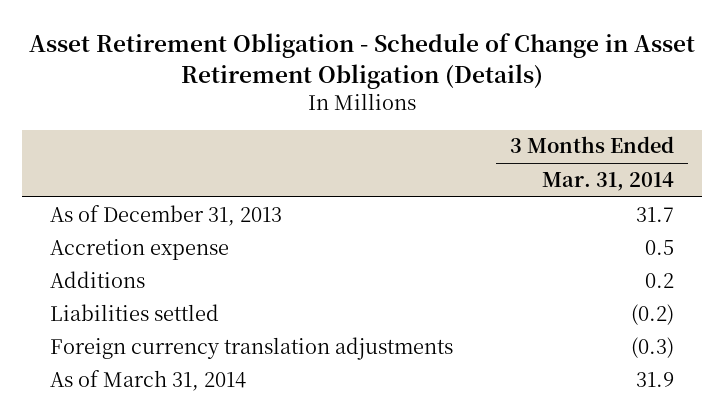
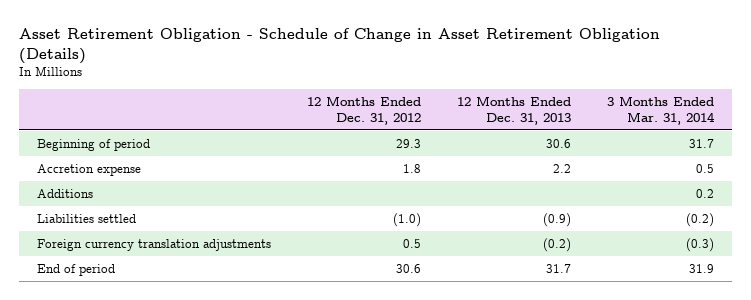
- | 3 Months Ended Mar. 31, 2014
+ | 12 Months Ended Dec. 31, 2012 | 12 Months Ended Dec. 31, 2013 | 3 Months Ended Mar. 31, 2014
- As of December 31, 2013 | 31.7
+ Beginning of period | 29.3 | 30.6 | 31.7
- As of March 31, 2014 | 31.9
+ End of period | 30.6 | 31.7 | 31.9

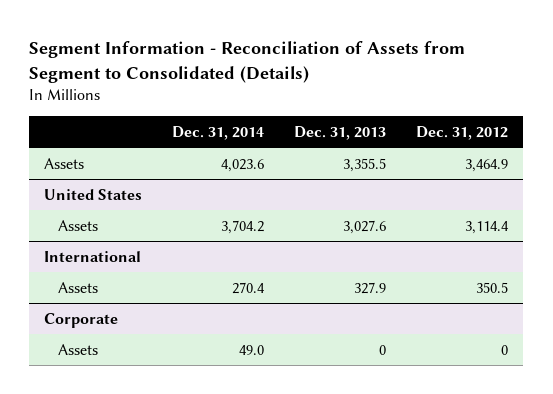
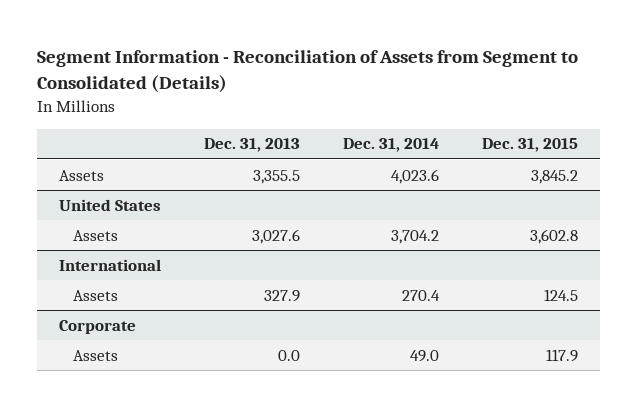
- | Dec. 31, 2014 | Dec. 31, 2013 | Dec. 31, 2012
+ | Dec. 31, 2013 | Dec. 31, 2014 | Dec. 31, 2015
@ Corporate
- Assets | 49.0 | 0 | 0
+ Assets | 0.0 | 49.0 | 117.9

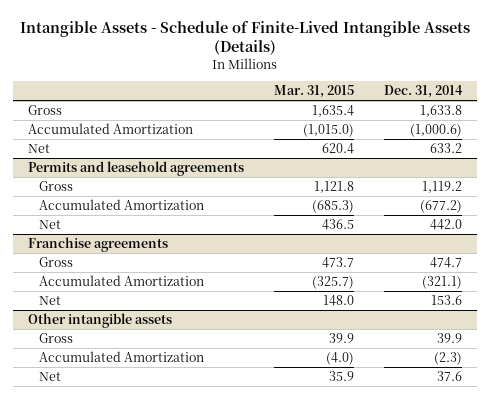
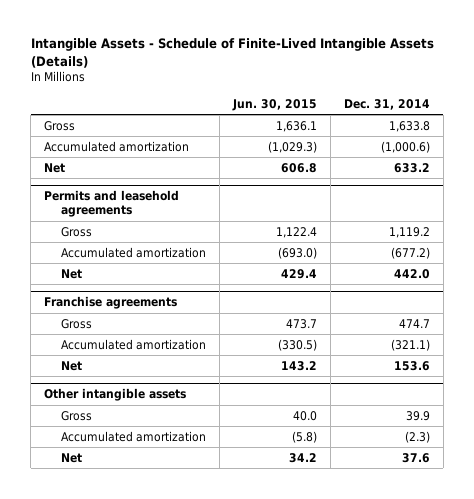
- | Mar. 31, 2015 | Dec. 31, 2014
+ | Jun. 30, 2015 | Dec. 31, 2014
- Accumulated Amortization | (1,015.0) | (1,000.6)
+ Accumulated amortization | (1,029.3) | (1,000.6)
@ Permits and leasehold agreements
- Accumulated Amortization | (685.3) | (677.2)
+ Accumulated amortization | (693.0) | (677.2)
@ Franchise agreements
- Accumulated Amortization | (325.7) | (321.1)
+ Accumulated amortization | (330.5) | (321.1)
@ Other intangible assets
- Accumulated Amortization | (4.0) | (2.3)
+ Accumulated amortization | (5.8) | (2.3)

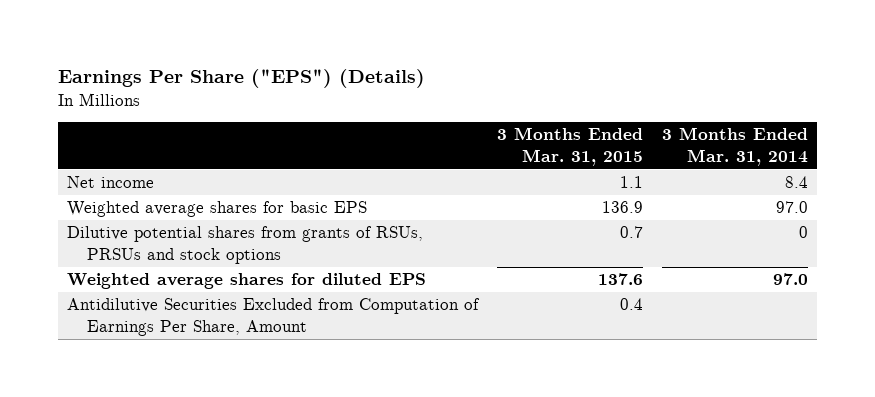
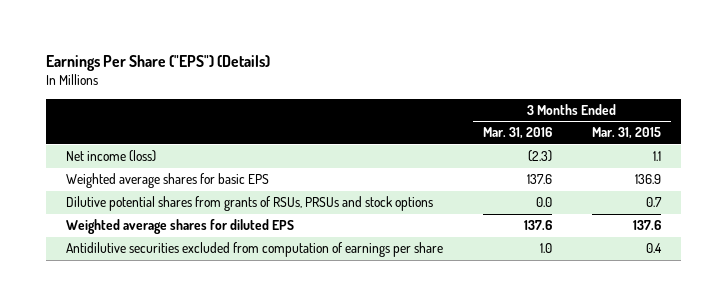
- | 3 Months Ended Mar. 31, 2015 | 3 Months Ended Mar. 31, 2014
+ | 3 Months Ended Mar. 31, 2016 | 3 Months Ended Mar. 31, 2015
- Net income | 1.1 | 8.4
+ Net income (loss) | (2.3) | 1.1
- Antidilutive Securities Excluded from Computation of Earnings Per Share, Amount | 0.4 |
+ Antidilutive securities excluded from computation of earnings per share | 1.0 | 0.4

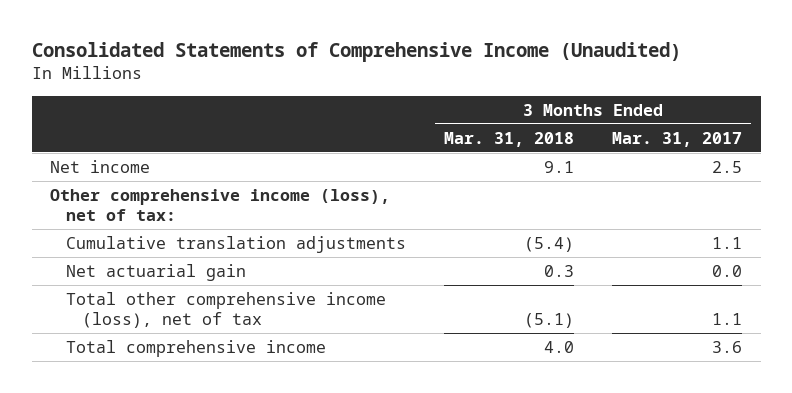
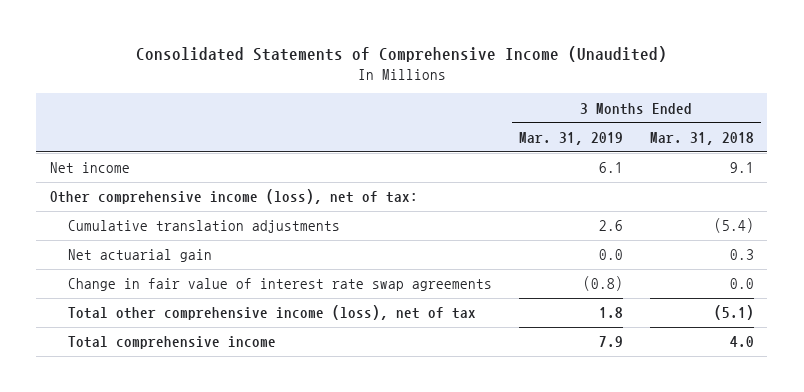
- | 3 Months Ended Mar. 31, 2018 | 3 Months Ended Mar. 31, 2017
+ | 3 Months Ended Mar. 31, 2019 | 3 Months Ended Mar. 31, 2018
+ Change in fair value of interest rate swap agreements | (0.8) | 0.0

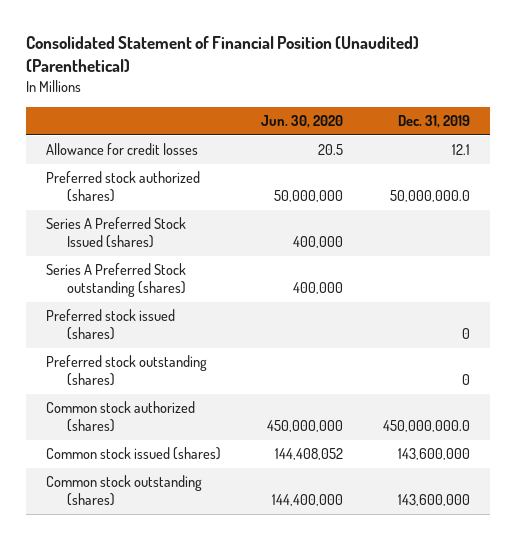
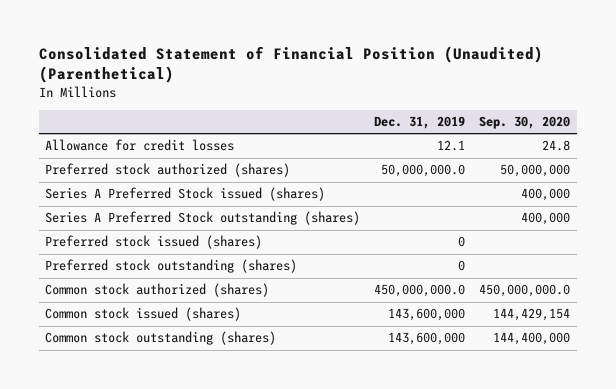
- | Jun. 30, 2020 | Dec. 31, 2019
+ | Dec. 31, 2019 | Sep. 30, 2020
- Series A Preferred Stock Issued (shares) | 400,000 |
+ Series A Preferred Stock issued (shares) | | 400,000

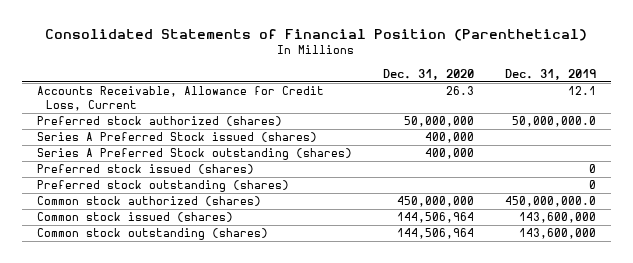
- Consolidated Statement of Financial Position (Unaudited) (Parenthetical)
+ Consolidated Statements of Financial Position (Parenthetical)
- | Dec. 31, 2019 | Sep. 30, 2020
+ | Dec. 31, 2020 | Dec. 31, 2019
- Allowance for credit losses | 12.1 | 24.8
+ Accounts Receivable, Allowance for Credit Loss, Current | 26.3 | 12.1

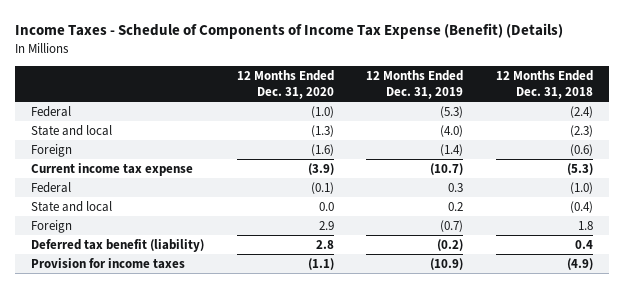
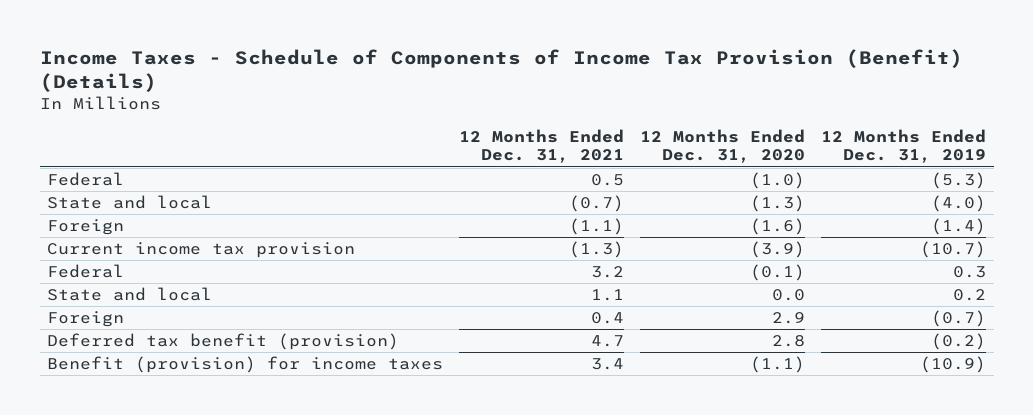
- Income Taxes - Schedule of Components of Income Tax Expense (Benefit) (Details)
+ Income Taxes - Schedule of Components of Income Tax Provision (Benefit) (Details)
- | 12 Months Ended Dec. 31, 2020 | 12 Months Ended Dec. 31, 2019 | 12 Months Ended Dec. 31, 2018
+ | 12 Months Ended Dec. 31, 2021 | 12 Months Ended Dec. 31, 2020 | 12 Months Ended Dec. 31, 2019
- Current income tax expense | (3.9) | (10.7) | (5.3)
+ Current income tax provision | (1.3) | (3.9) | (10.7)
- Deferred tax benefit (liability) | 2.8 | (0.2) | 0.4
- Provision for income taxes | (1.1) | (10.9) | (4.9)
+ Deferred tax benefit (provision) | 4.7 | 2.8 | (0.2)
+ Benefit (provision) for income taxes | 3.4 | (1.1) | (10.9)

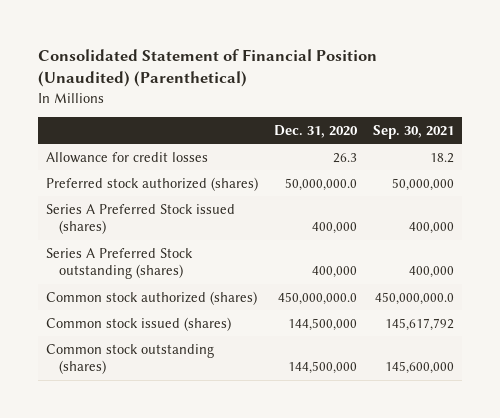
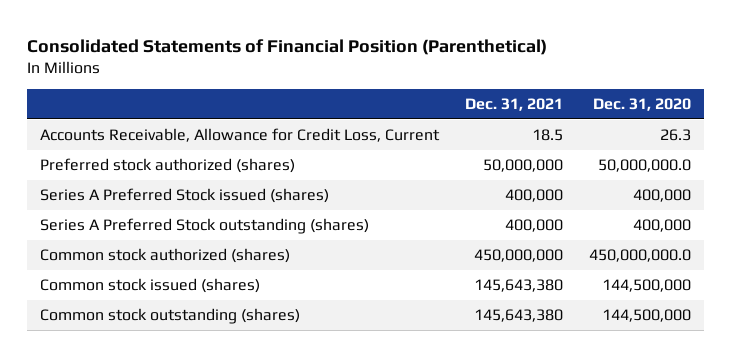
- Consolidated Statement of Financial Position (Unaudited) (Parenthetical)
+ Consolidated Statements of Financial Position (Parenthetical)
- | Dec. 31, 2020 | Sep. 30, 2021
+ | Dec. 31, 2021 | Dec. 31, 2020
- Allowance for credit losses | 26.3 | 18.2
+ Accounts Receivable, Allowance for Credit Loss, Current | 18.5 | 26.3

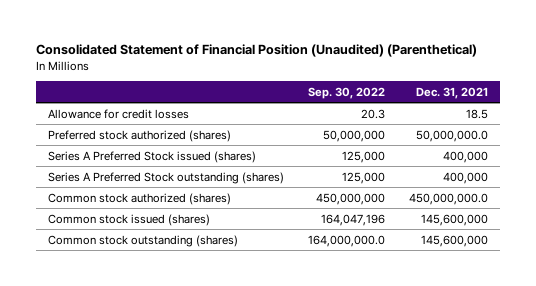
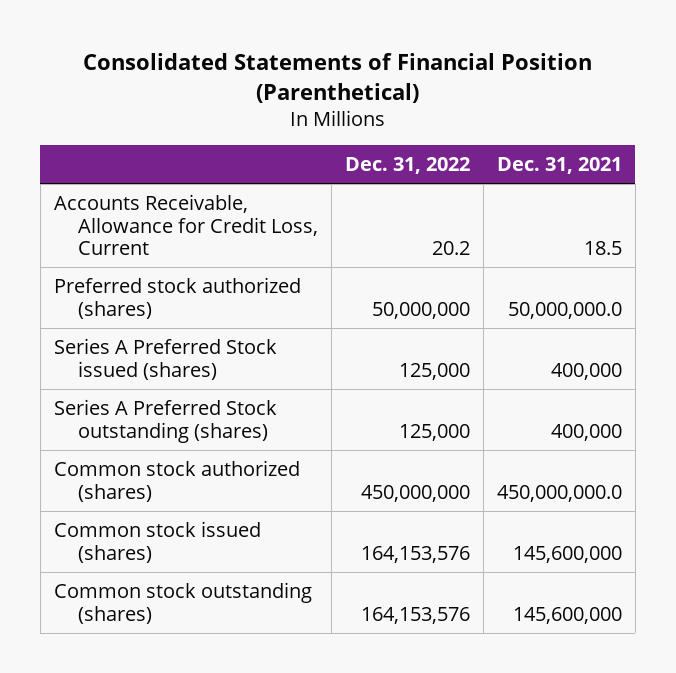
- Consolidated Statement of Financial Position (Unaudited) (Parenthetical)
+ Consolidated Statements of Financial Position (Parenthetical)
- | Sep. 30, 2022 | Dec. 31, 2021
+ | Dec. 31, 2022 | Dec. 31, 2021
- Allowance for credit losses | 20.3 | 18.5
+ Accounts Receivable, Allowance for Credit Loss, Current | 20.2 | 18.5

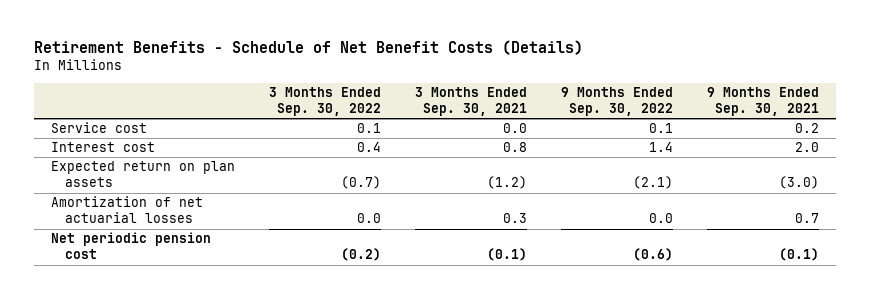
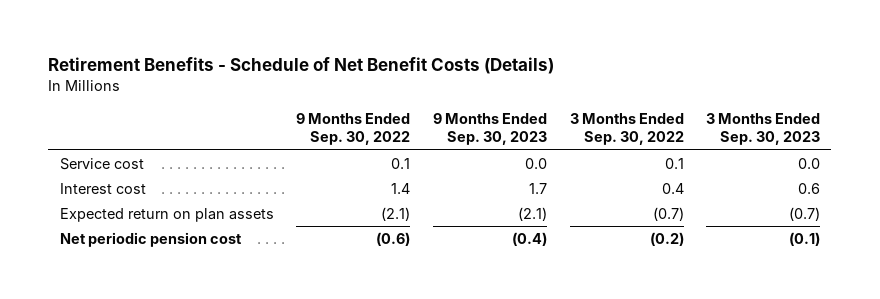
- | 3 Months Ended Sep. 30, 2022 | 3 Months Ended Sep. 30, 2021 | 9 Months Ended Sep. 30, 2022 | 9 Months Ended Sep. 30, 2021
+ | 9 Months Ended Sep. 30, 2022 | 9 Months Ended Sep. 30, 2023 | 3 Months Ended Sep. 30, 2022 | 3 Months Ended Sep. 30, 2023
- Amortization of net actuarial losses | 0.0 | 0.3 | 0.0 | 0.7

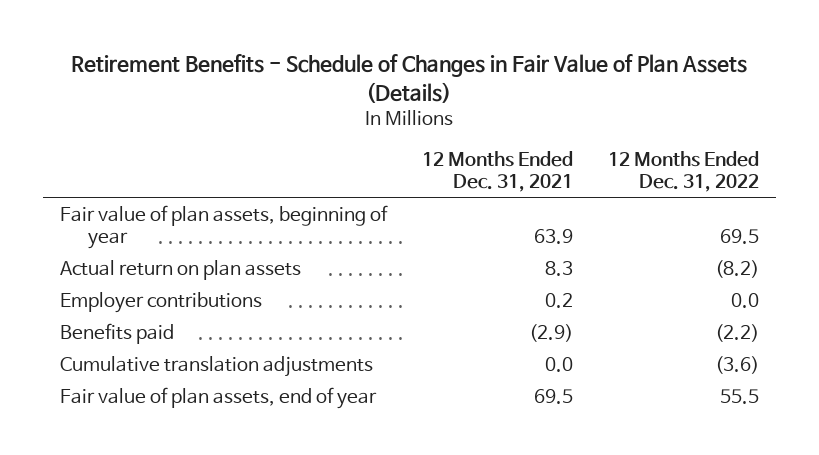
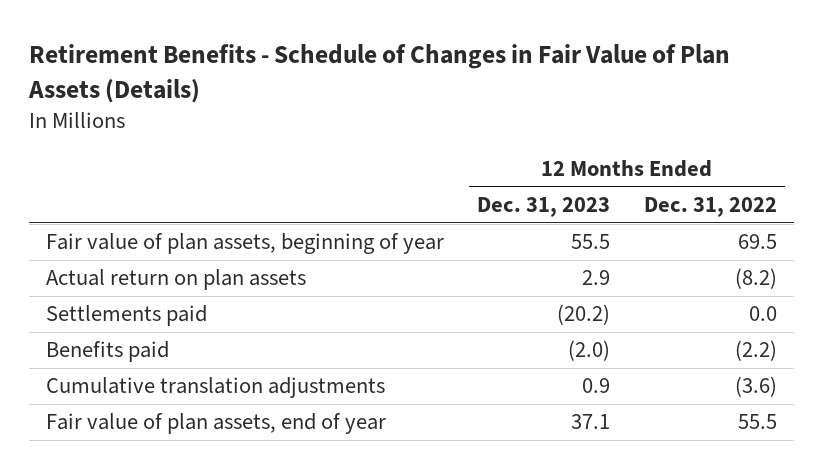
- | 12 Months Ended Dec. 31, 2021 | 12 Months Ended Dec. 31, 2022
+ | 12 Months Ended Dec. 31, 2023 | 12 Months Ended Dec. 31, 2022
- Employer contributions | 0.2 | 0.0
+ Settlements paid | (20.2) | 0.0

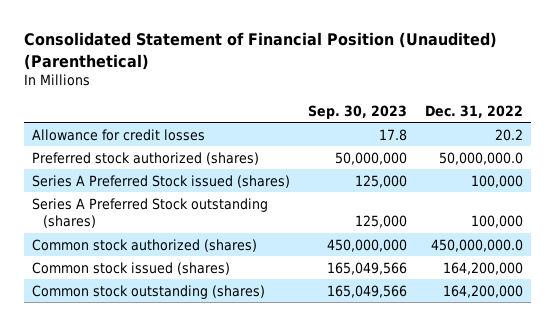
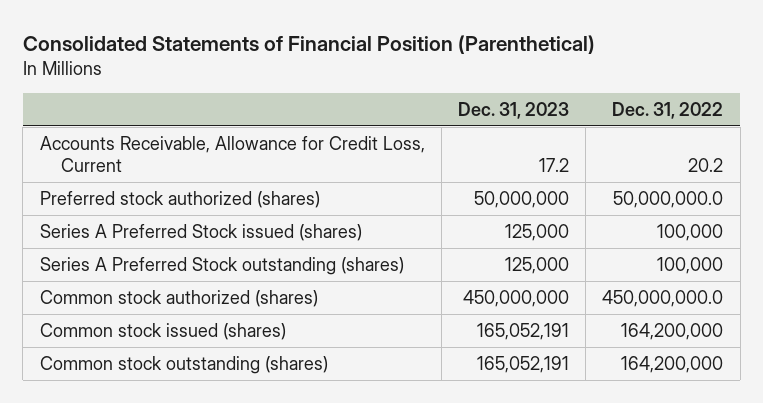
- Consolidated Statement of Financial Position (Unaudited) (Parenthetical)
+ Consolidated Statements of Financial Position (Parenthetical)
- | Sep. 30, 2023 | Dec. 31, 2022
+ | Dec. 31, 2023 | Dec. 31, 2022
- Allowance for credit losses | 17.8 | 20.2
+ Accounts Receivable, Allowance for Credit Loss, Current | 17.2 | 20.2

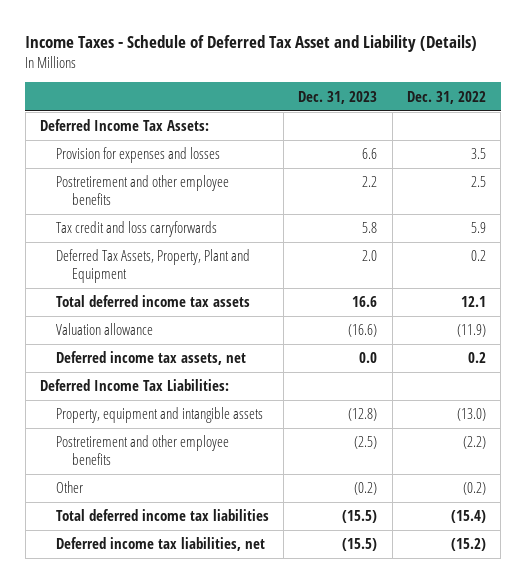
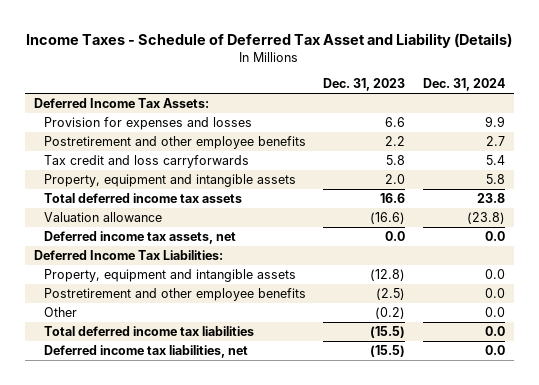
- | Dec. 31, 2023 | Dec. 31, 2022
+ | Dec. 31, 2023 | Dec. 31, 2024
- Deferred Tax Assets, Property, Plant and Equipment | 2.0 | 0.2
+ Property, equipment and intangible assets | 2.0 | 5.8

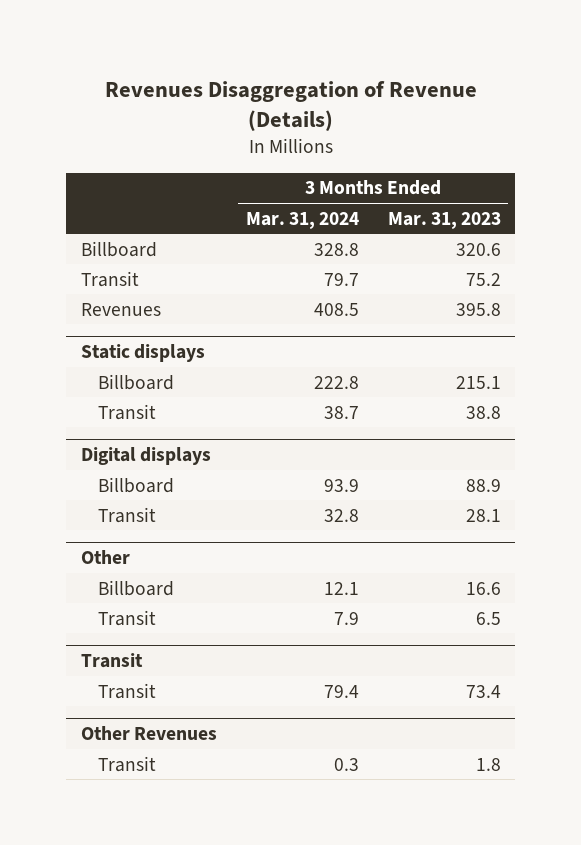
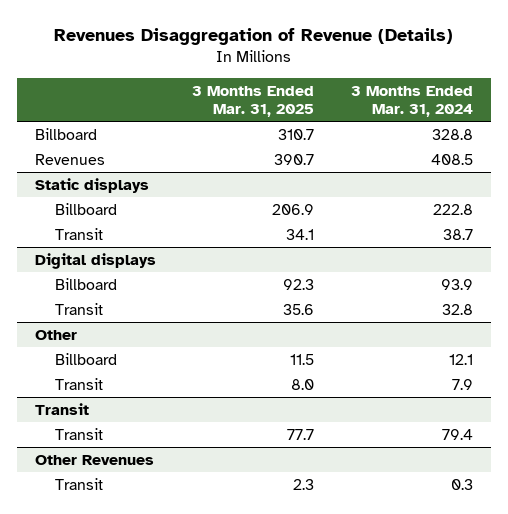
- | 3 Months Ended Mar. 31, 2024 | 3 Months Ended Mar. 31, 2023
+ | 3 Months Ended Mar. 31, 2025 | 3 Months Ended Mar. 31, 2024
- Transit | 79.7 | 75.2

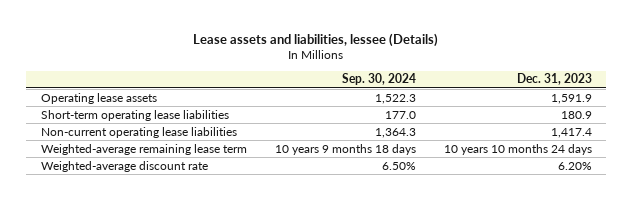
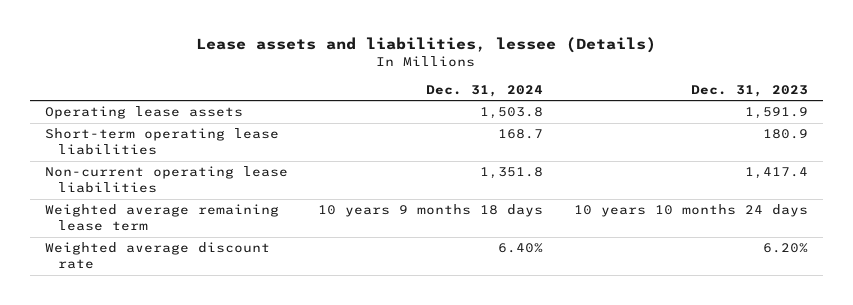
- | Sep. 30, 2024 | Dec. 31, 2023
+ | Dec. 31, 2024 | Dec. 31, 2023
- Weighted-average remaining lease term | 10 years 9 months 18 days | 10 years 10 months 24 days
- Weighted-average discount rate | 6.50% | 6.20%
+ Weighted average remaining lease term | 10 years 9 months 18 days | 10 years 10 months 24 days
+ Weighted average discount rate | 6.40% | 6.20%

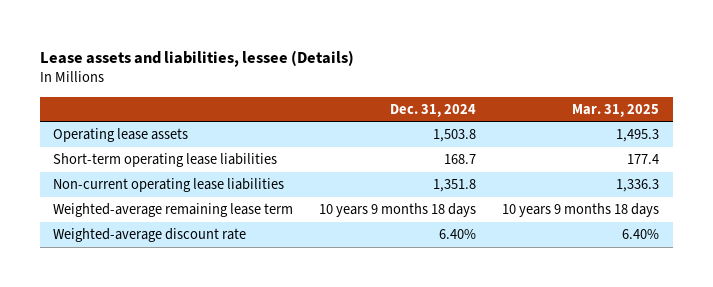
- | Dec. 31, 2024 | Dec. 31, 2023
+ | Dec. 31, 2024 | Mar. 31, 2025
- Weighted average remaining lease term | 10 years 9 months 18 days | 10 years 10 months 24 days
- Weighted average discount rate | 6.40% | 6.20%
+ Weighted-average remaining lease term | 10 years 9 months 18 days | 10 years 9 months 18 days
+ Weighted-average discount rate | 6.40% | 6.40%

